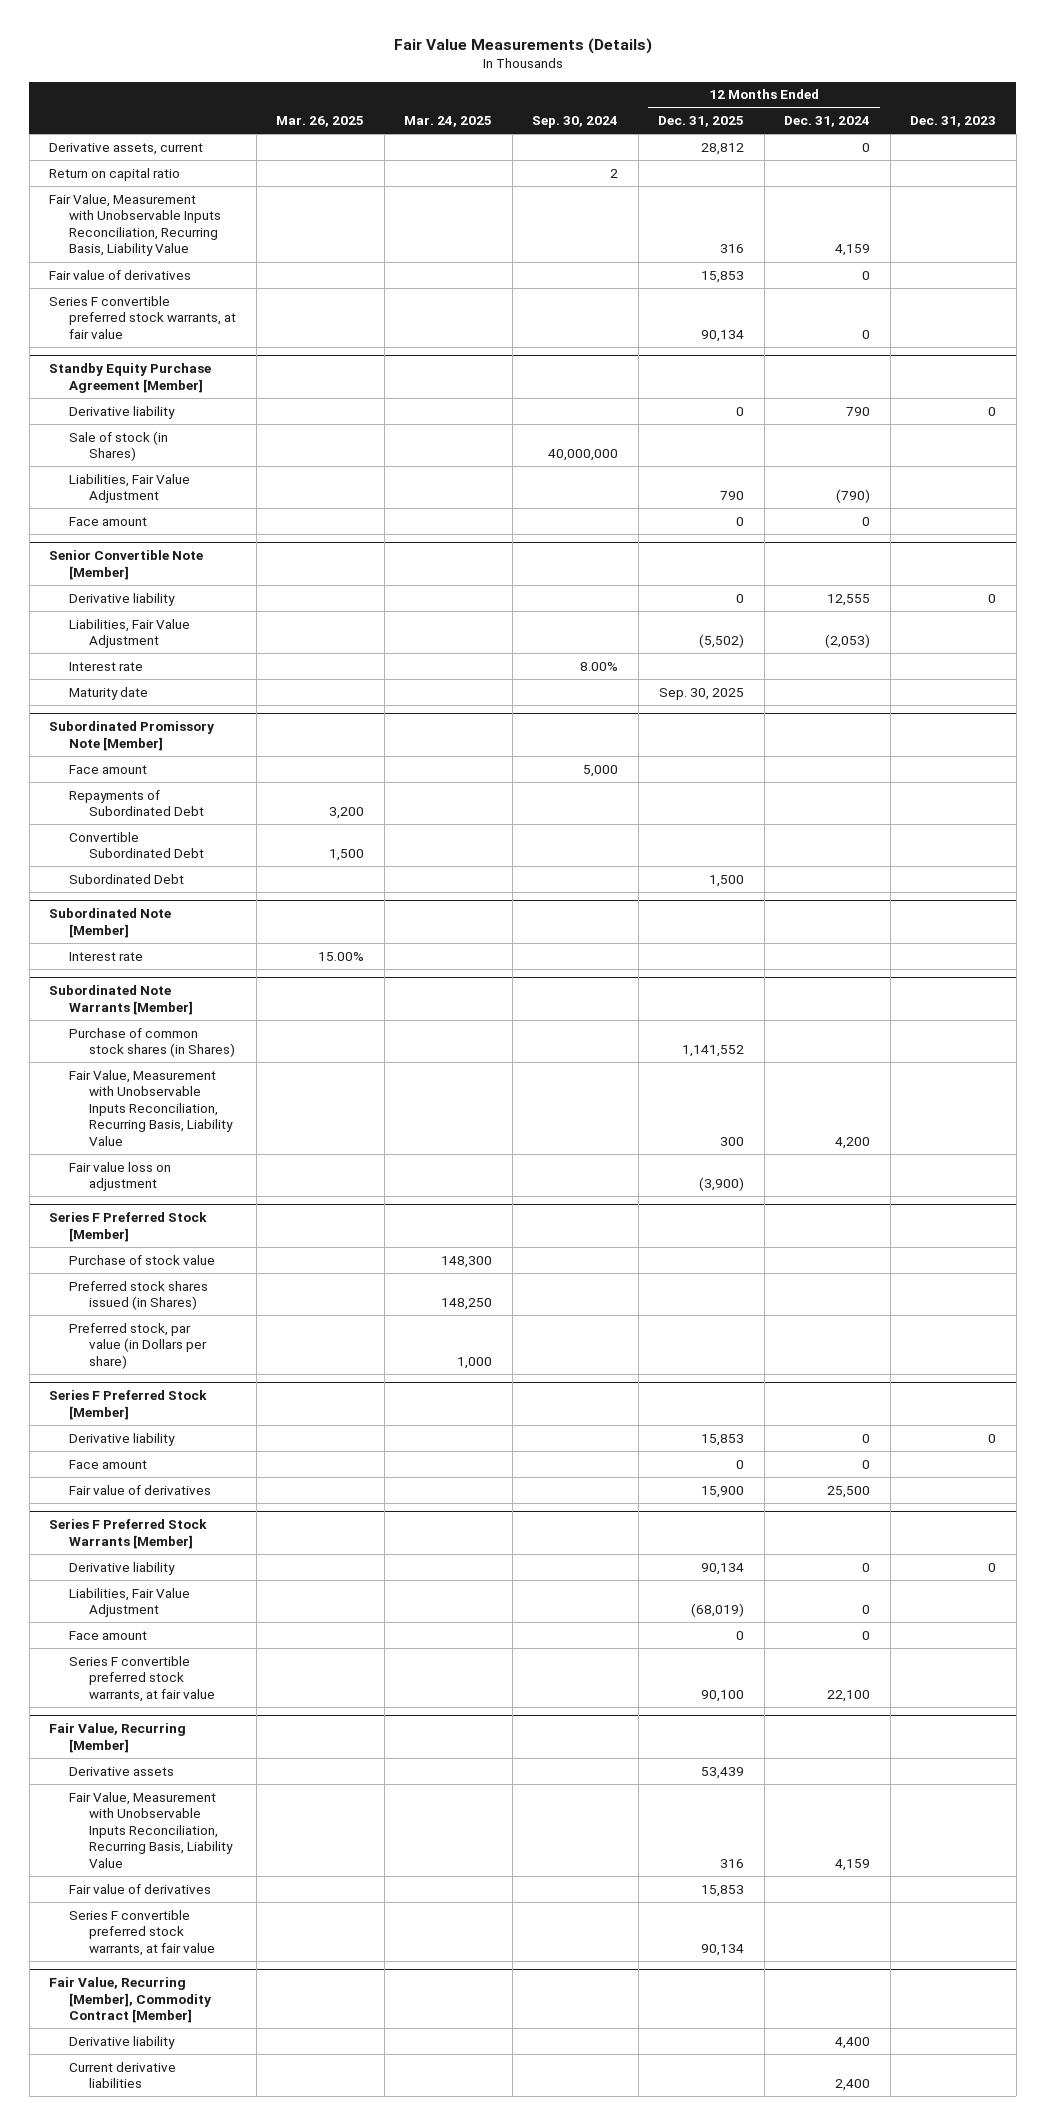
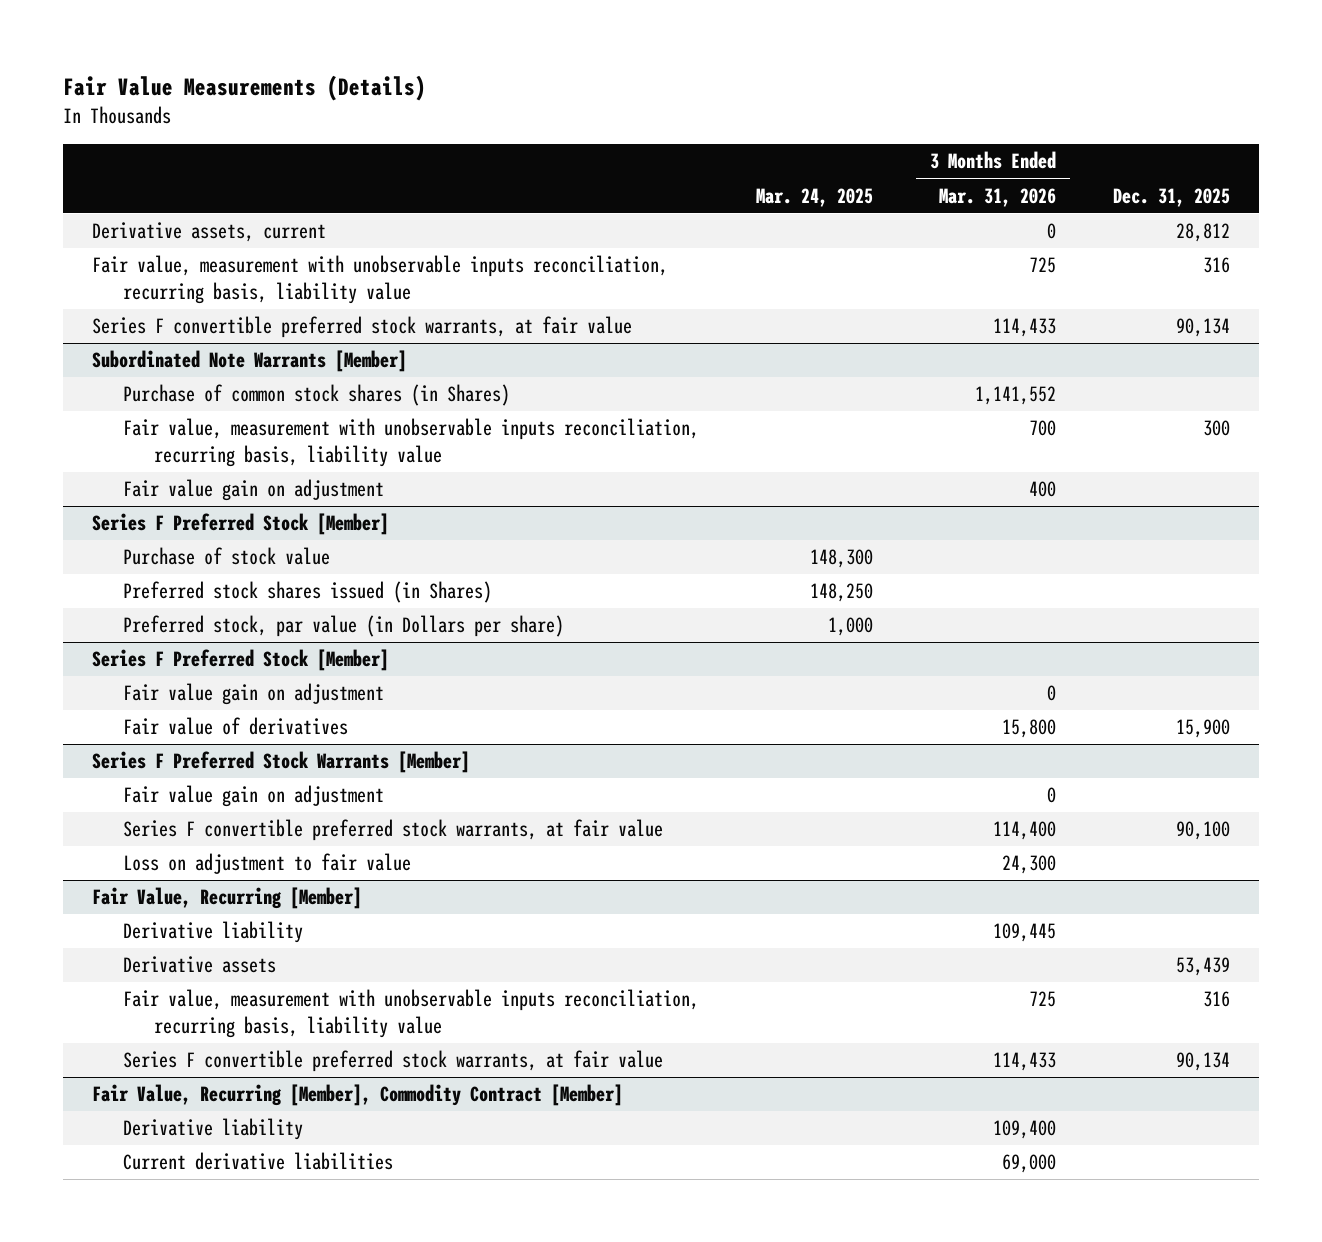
- | Mar. 26, 2025 | Mar. 24, 2025 | Sep. 30, 2024 | 12 Months Ended Dec. 31, 2025 | 12 Months Ended Dec. 31, 2024 | Dec. 31, 2023
+ | Mar. 24, 2025 | 3 Months Ended Mar. 31, 2026 | Dec. 31, 2025
- Return on capital ratio | | | 2 | | |
- Fair Value, Measurement with Unobservable Inputs Reconciliation, Recurring Basis, Liability Value | | | | 316 | 4,159 |
- Fair value of derivatives | | | | 15,853 | 0 |
+ Fair value, measurement with unobservable inputs reconciliation, recurring basis, liability value | | 725 | 316
- Standby Equity Purchase Agreement [Member]
- Derivative liability | | | | 0 | 790 | 0
- Sale of stock (in Shares) | | | 40,000,000 | | |
- Liabilities, Fair Value Adjustment | | | | 790 | (790) |
- Face amount | | | | 0 | 0 |
- Senior Convertible Note [Member]
- Derivative liability | | | | 0 | 12,555 | 0
- Liabilities, Fair Value Adjustment | | | | (5,502) | (2,053) |
- Interest rate | | | 8.00% | | |
- Maturity date | | | | Sep. 30, 2025 | |
- Subordinated Promissory Note [Member]
- Face amount | | | 5,000 | | |
- Repayments of Subordinated Debt | 3,200 | | | | |
- Convertible Subordinated Debt | 1,500 | | | | |
- Subordinated Debt | | | | 1,500 | |
- Subordinated Note [Member]
- Interest rate | 15.00% | | | | |
@ Subordinated Note Warrants [Member]
- Fair Value, Measurement with Unobservable Inputs Reconciliation, Recurring Basis, Liability Value | | | | 300 | 4,200 |
- Fair value loss on adjustment | | | | (3,900) | |
+ Fair value, measurement with unobservable inputs reconciliation, recurring basis, liability value | | 700 | 300
+ Fair value gain on adjustment | | 400 |
@ Series F Preferred Stock [Member]
- Derivative liability | | | | 15,853 | 0 | 0
- Face amount | | | | 0 | 0 |
+ Fair value gain on adjustment | | 0 |
@ Series F Preferred Stock Warrants [Member]
- Derivative liability | | | | 90,134 | 0 | 0
- Liabilities, Fair Value Adjustment | | | | (68,019) | 0 |
- Face amount | | | | 0 | 0 |
+ Fair value gain on adjustment | | 0 |
+ Loss on adjustment to fair value | | 24,300 |
@ Fair Value, Recurring [Member]
+ Derivative liability | | 109,445 |
- Fair Value, Measurement with Unobservable Inputs Reconciliation, Recurring Basis, Liability Value | | | | 316 | 4,159 |
- Fair value of derivatives | | | | 15,853 | |
+ Fair value, measurement with unobservable inputs reconciliation, recurring basis, liability value | | 725 | 316

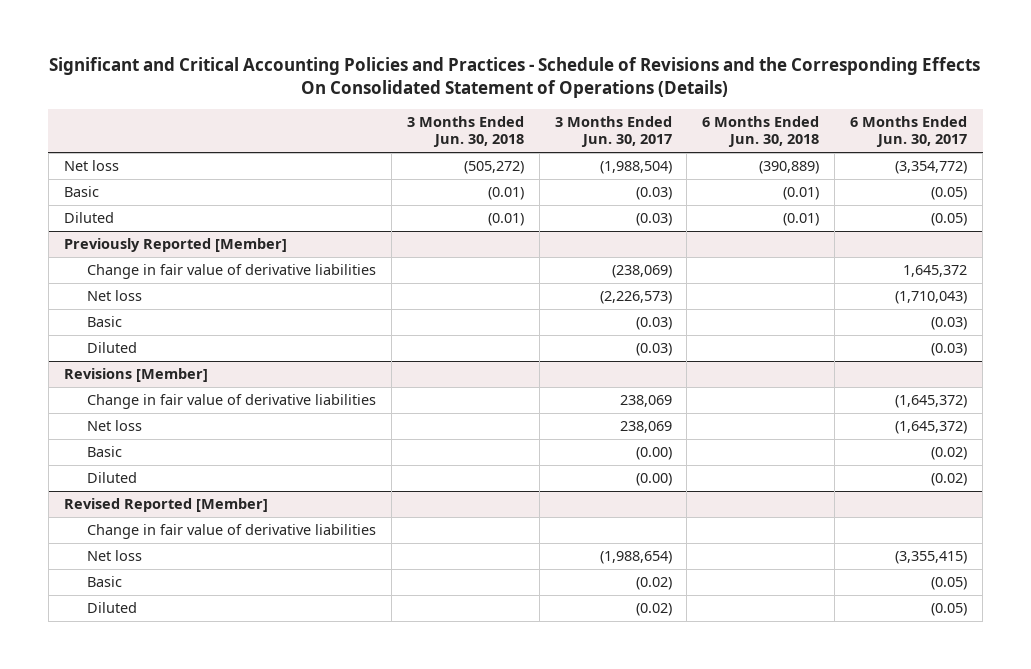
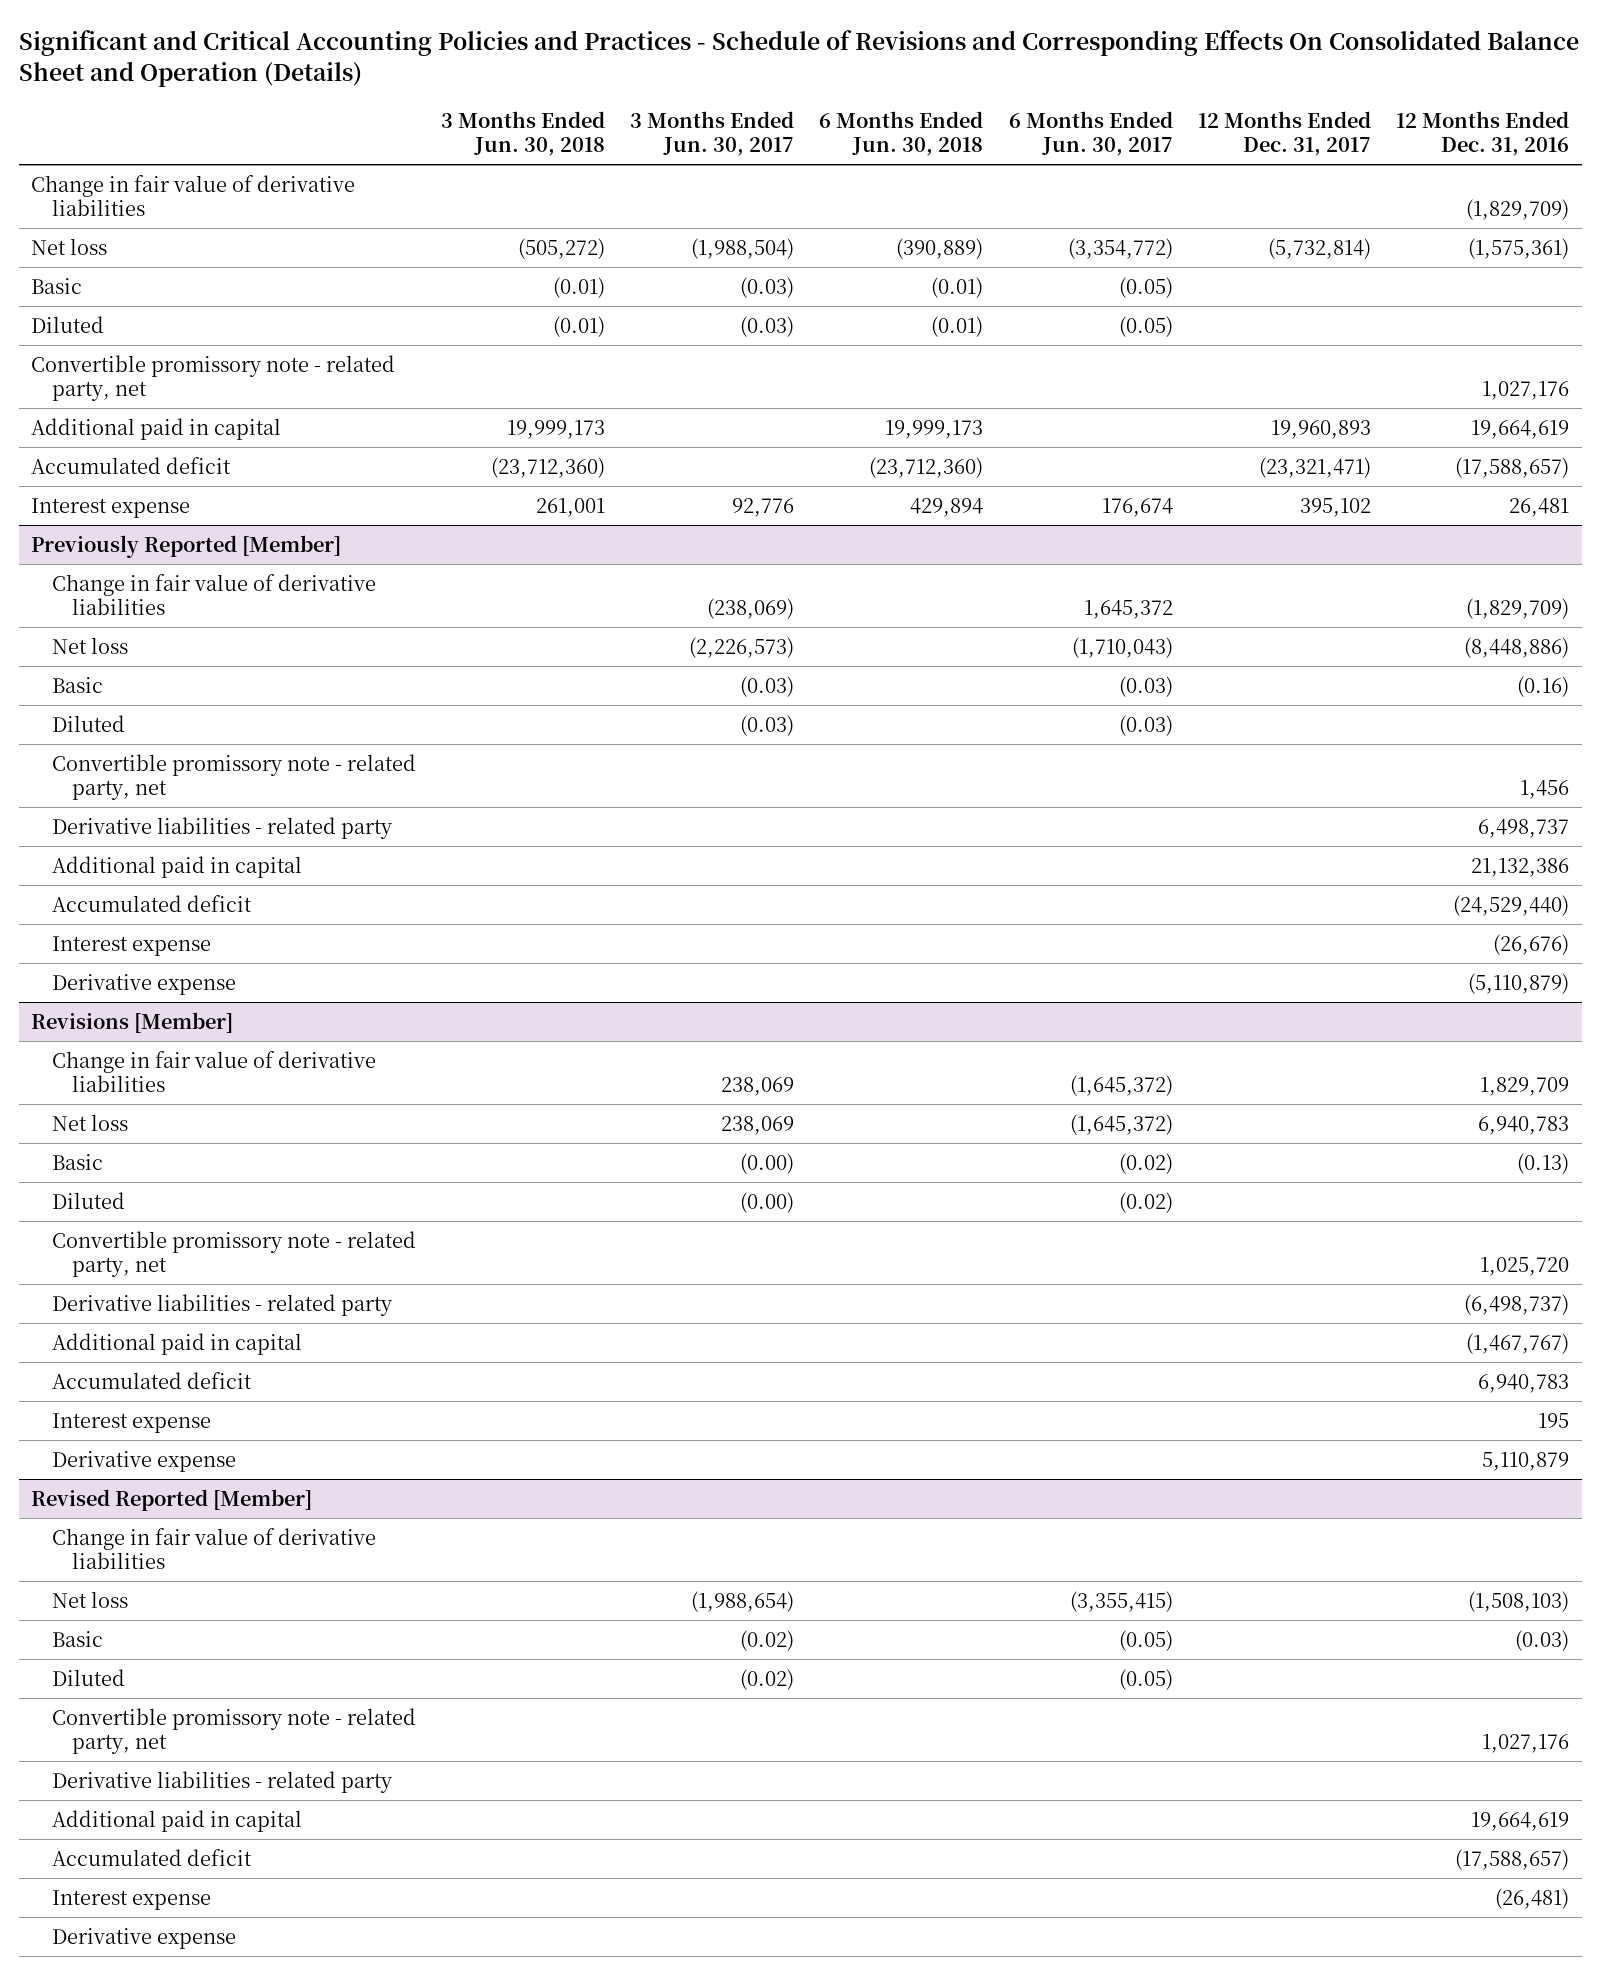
- Significant and Critical Accounting Policies and Practices - Schedule of Revisions and the Corresponding Effects On Consolidated Statement of Operations (Details)
+ Significant and Critical Accounting Policies and Practices - Schedule of Revisions and Corresponding Effects On Consolidated Balance Sheet and Operation (Details)
- | 3 Months Ended Jun. 30, 2018 | 3 Months Ended Jun. 30, 2017 | 6 Months Ended Jun. 30, 2018 | 6 Months Ended Jun. 30, 2017
+ | 3 Months Ended Jun. 30, 2018 | 3 Months Ended Jun. 30, 2017 | 6 Months Ended Jun. 30, 2018 | 6 Months Ended Jun. 30, 2017 | 12 Months Ended Dec. 31, 2017 | 12 Months Ended Dec. 31, 2016
+ Change in fair value of derivative liabilities | | | | | | (1,829,709)
+ Convertible promissory note - related party, net | | | | | | 1,027,176
+ Additional paid in capital | 19,999,173 | | 19,999,173 | | 19,960,893 | 19,664,619
+ Accumulated deficit | (23,712,360) | | (23,712,360) | | (23,321,471) | (17,588,657)
+ Interest expense | 261,001 | 92,776 | 429,894 | 176,674 | 395,102 | 26,481
@ Previously Reported [Member]
+ Convertible promissory note - related party, net | | | | | | 1,456
+ Derivative liabilities - related party | | | | | | 6,498,737
+ Additional paid in capital | | | | | | 21,132,386
+ Accumulated deficit | | | | | | (24,529,440)
+ Interest expense | | | | | | (26,676)
+ Derivative expense | | | | | | (5,110,879)
@ Revisions [Member]
+ Convertible promissory note - related party, net | | | | | | 1,025,720
+ Derivative liabilities - related party | | | | | | (6,498,737)
+ Additional paid in capital | | | | | | (1,467,767)
+ Accumulated deficit | | | | | | 6,940,783
+ Interest expense | | | | | | 195
+ Derivative expense | | | | | | 5,110,879
@ Revised Reported [Member]
+ Convertible promissory note - related party, net | | | | | | 1,027,176
+ Derivative liabilities - related party
+ Additional paid in capital | | | | | | 19,664,619
+ Accumulated deficit | | | | | | (17,588,657)
+ Interest expense | | | | | | (26,481)
+ Derivative expense

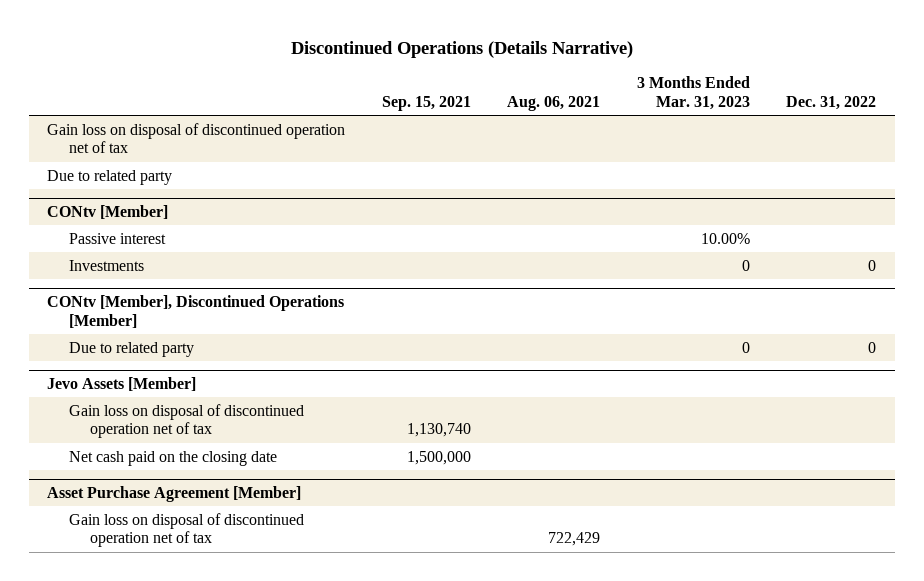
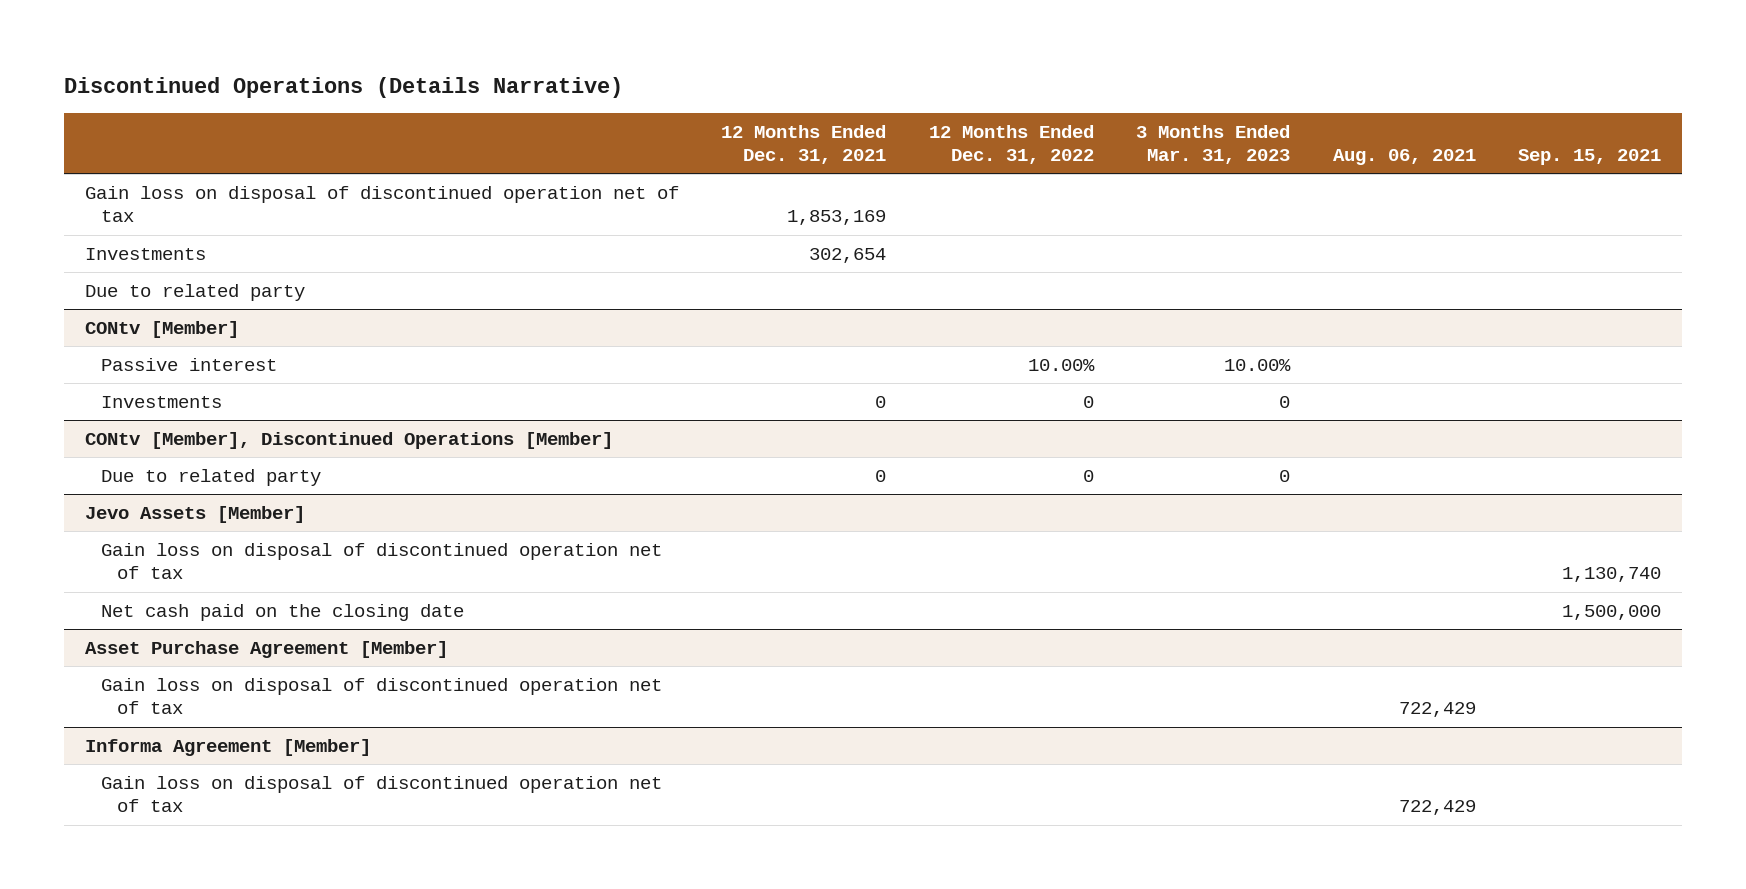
- | Sep. 15, 2021 | Aug. 06, 2021 | 3 Months Ended Mar. 31, 2023 | Dec. 31, 2022
+ | 12 Months Ended Dec. 31, 2021 | 12 Months Ended Dec. 31, 2022 | 3 Months Ended Mar. 31, 2023 | Aug. 06, 2021 | Sep. 15, 2021
+ Investments | 302,654 | | | |
+ Informa Agreement [Member]
+ Gain loss on disposal of discontinued operation net of tax | | | | 722,429 |

